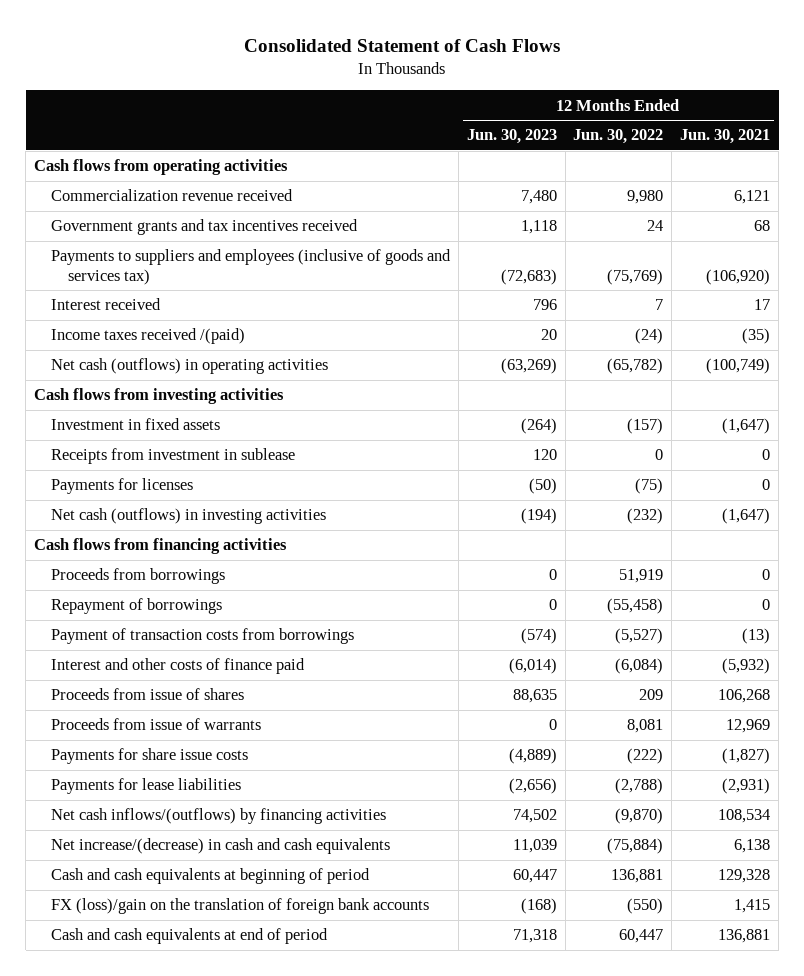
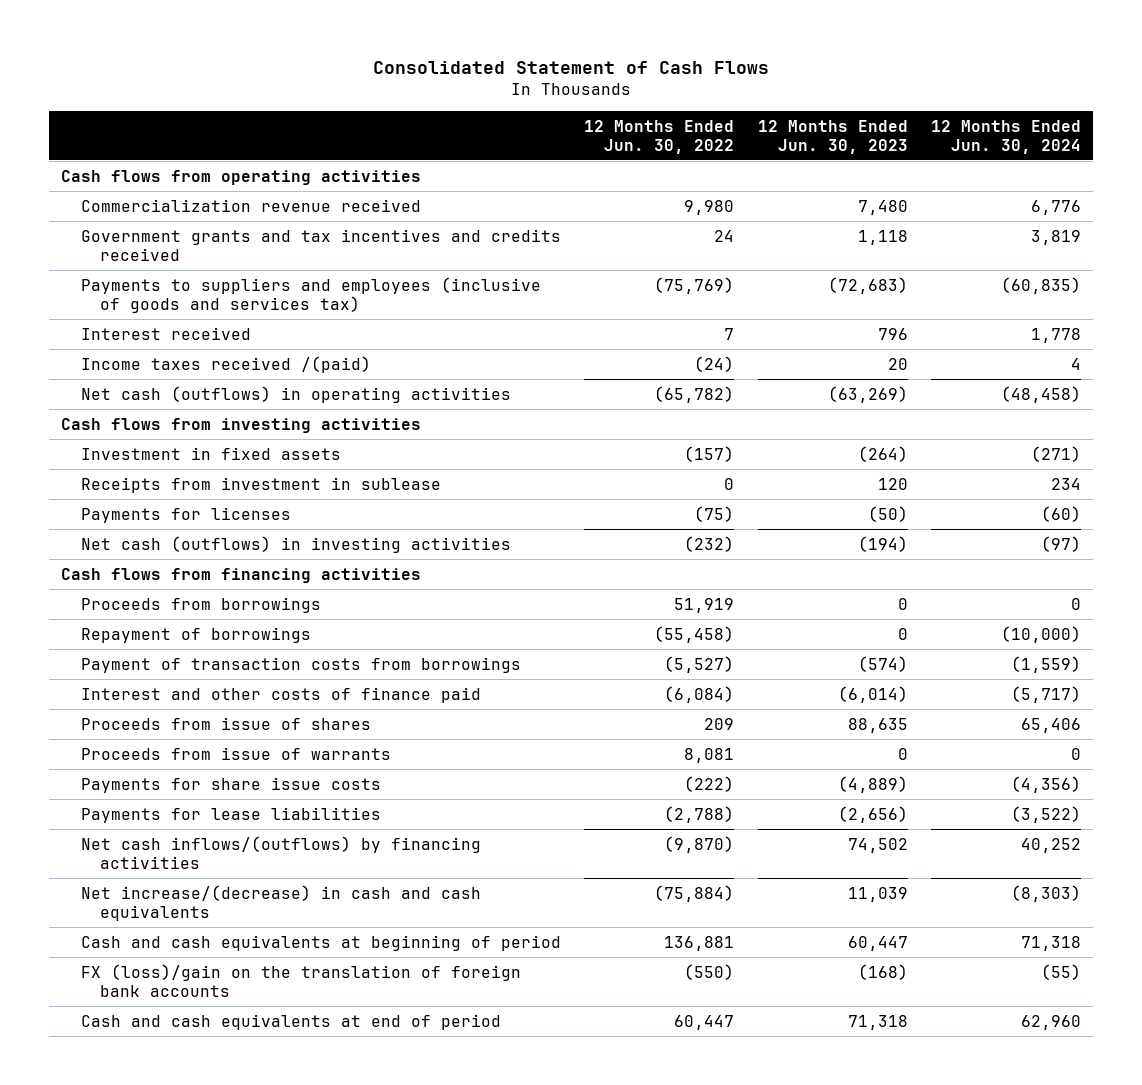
- | 12 Months Ended Jun. 30, 2023 | 12 Months Ended Jun. 30, 2022 | 12 Months Ended Jun. 30, 2021
+ | 12 Months Ended Jun. 30, 2022 | 12 Months Ended Jun. 30, 2023 | 12 Months Ended Jun. 30, 2024
- Government grants and tax incentives received | 1,118 | 24 | 68
+ Government grants and tax incentives and credits received | 24 | 1,118 | 3,819

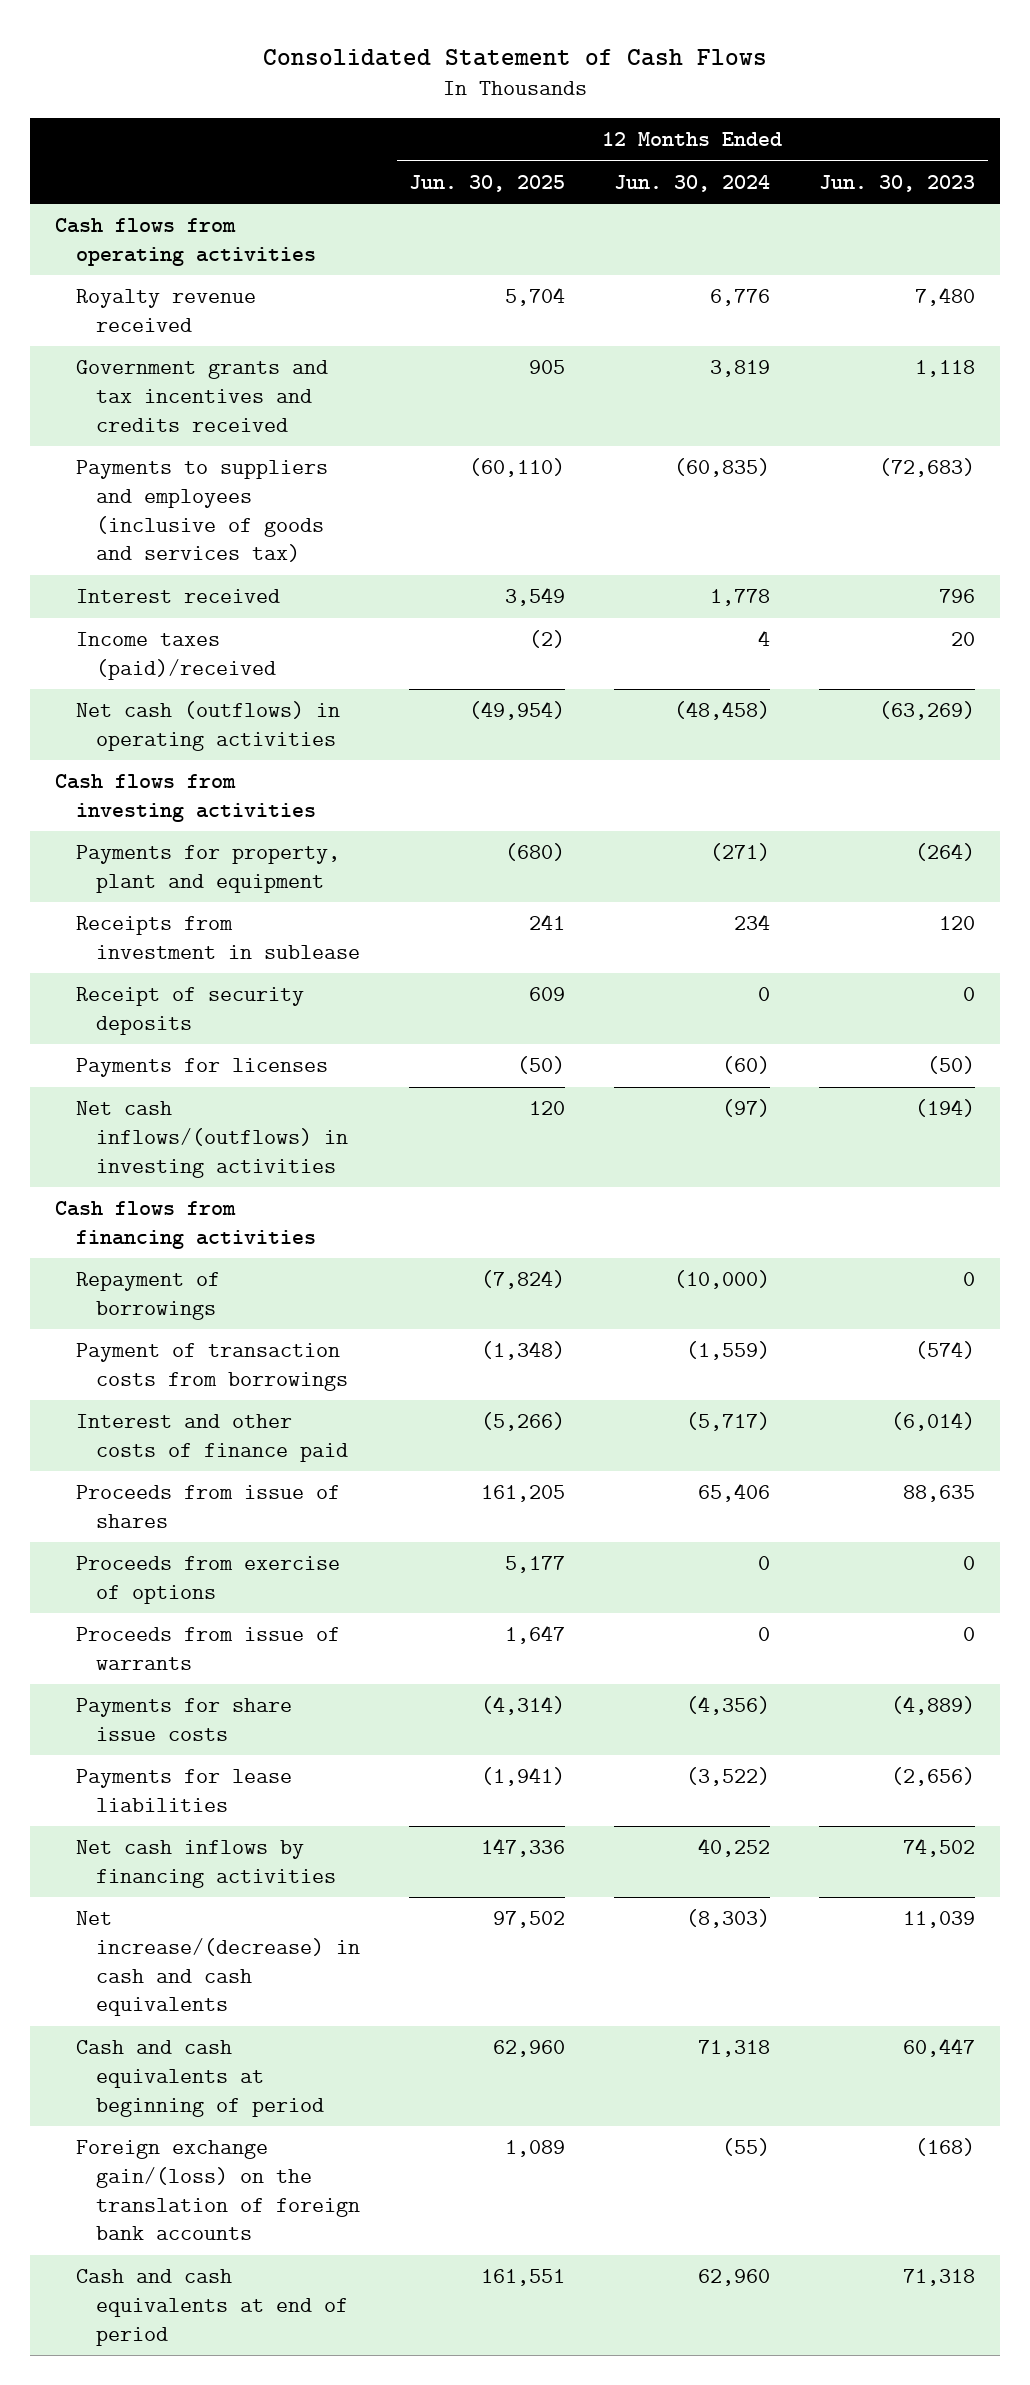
- | 12 Months Ended Jun. 30, 2022 | 12 Months Ended Jun. 30, 2023 | 12 Months Ended Jun. 30, 2024
+ | 12 Months Ended Jun. 30, 2025 | 12 Months Ended Jun. 30, 2024 | 12 Months Ended Jun. 30, 2023
- Commercialization revenue received | 9,980 | 7,480 | 6,776
+ Royalty revenue received | 5,704 | 6,776 | 7,480
- Income taxes received /(paid) | (24) | 20 | 4
+ Income taxes (paid)/received | (2) | 4 | 20
- Investment in fixed assets | (157) | (264) | (271)
+ Payments for property, plant and equipment | (680) | (271) | (264)
+ Receipt of security deposits | 609 | 0 | 0
- Net cash (outflows) in investing activities | (232) | (194) | (97)
+ Net cash inflows/(outflows) in investing activities | 120 | (97) | (194)
- Proceeds from borrowings | 51,919 | 0 | 0
+ Proceeds from exercise of options | 5,177 | 0 | 0
- Net cash inflows/(outflows) by financing activities | (9,870) | 74,502 | 40,252
+ Net cash inflows by financing activities | 147,336 | 40,252 | 74,502
- FX (loss)/gain on the translation of foreign bank accounts | (550) | (168) | (55)
+ Foreign exchange gain/(loss) on the translation of foreign bank accounts | 1,089 | (55) | (168)

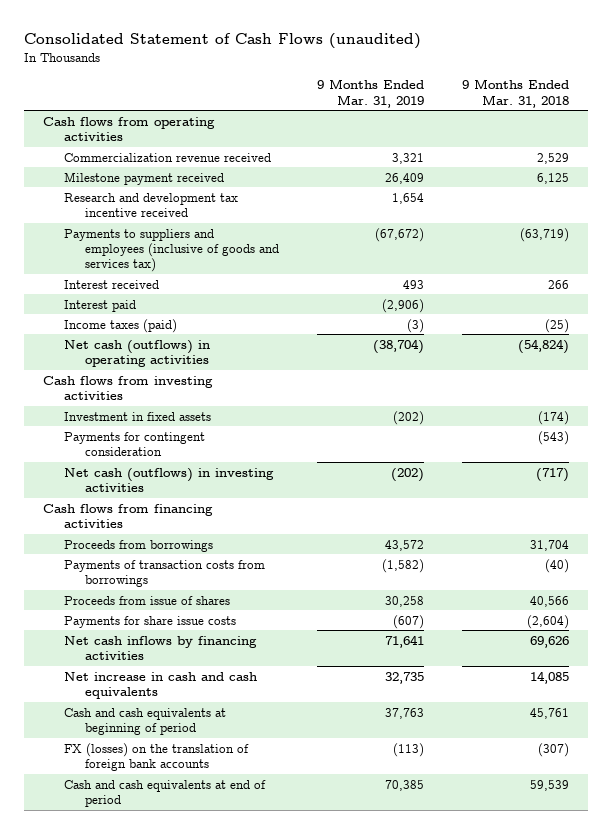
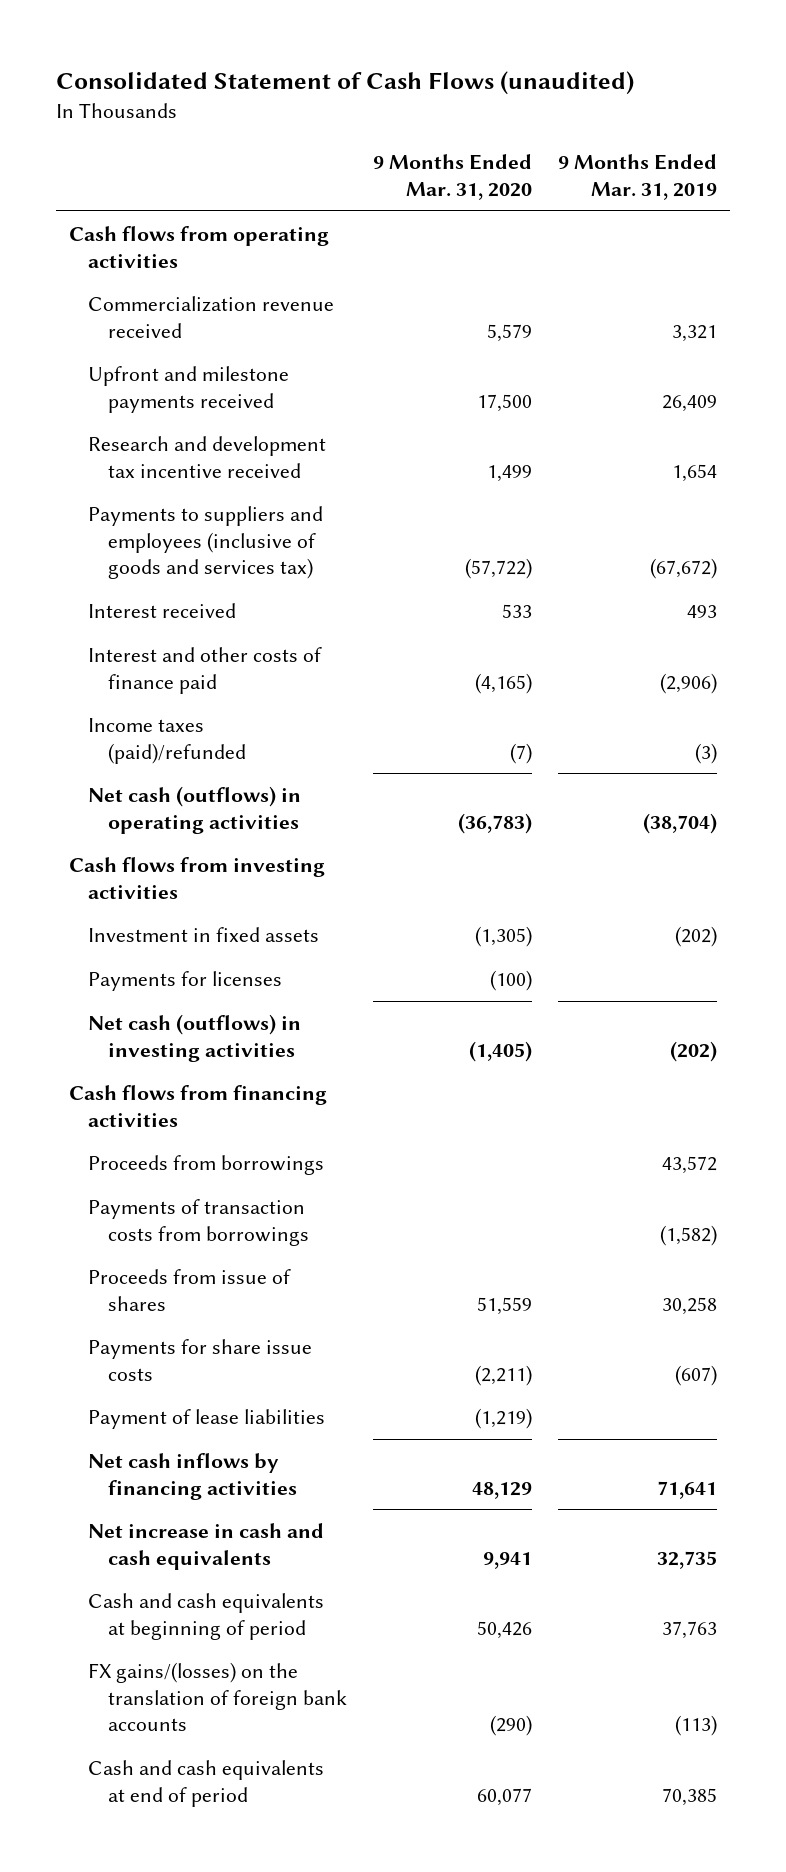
- | 9 Months Ended Mar. 31, 2019 | 9 Months Ended Mar. 31, 2018
+ | 9 Months Ended Mar. 31, 2020 | 9 Months Ended Mar. 31, 2019
- Milestone payment received | 26,409 | 6,125
+ Upfront and milestone payments received | 17,500 | 26,409
- Interest paid | (2,906) |
- Income taxes (paid) | (3) | (25)
+ Interest and other costs of finance paid | (4,165) | (2,906)
+ Income taxes (paid)/refunded | (7) | (3)
- Payments for contingent consideration | | (543)
+ Payments for licenses | (100) |
+ Payment of lease liabilities | (1,219) |
- FX (losses) on the translation of foreign bank accounts | (113) | (307)
+ FX gains/(losses) on the translation of foreign bank accounts | (290) | (113)

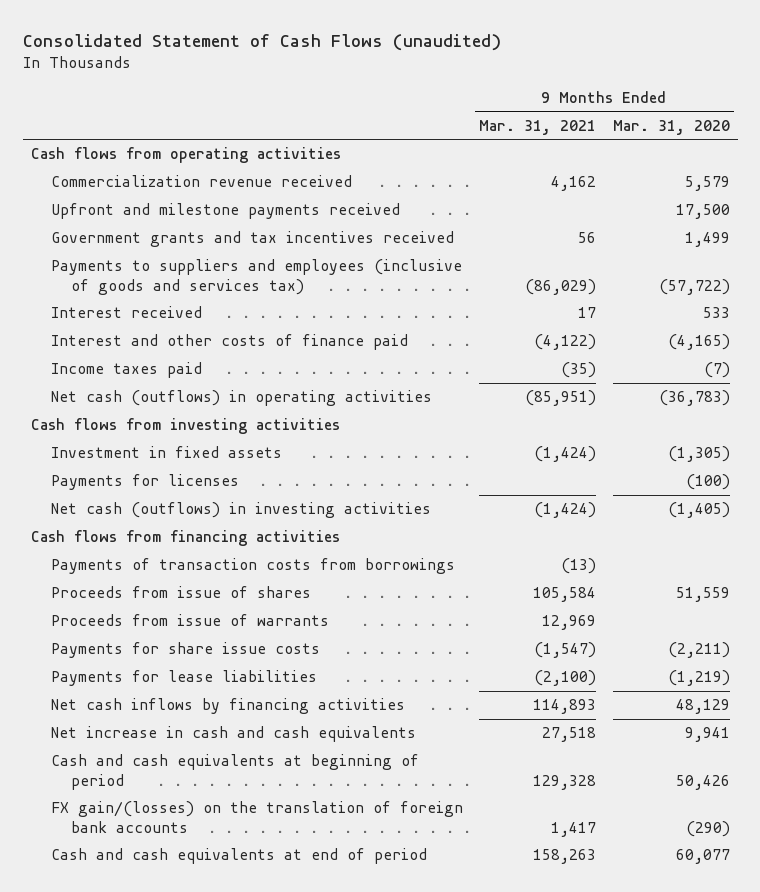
- | 9 Months Ended Mar. 31, 2020 | 9 Months Ended Mar. 31, 2019
+ | 9 Months Ended Mar. 31, 2021 | 9 Months Ended Mar. 31, 2020
- Research and development tax incentive received | 1,499 | 1,654
+ Government grants and tax incentives received | 56 | 1,499
- Income taxes (paid)/refunded | (7) | (3)
+ Income taxes paid | (35) | (7)
- Proceeds from borrowings | | 43,572
+ Proceeds from issue of warrants | 12,969 |
- Payment of lease liabilities | (1,219) |
+ Payments for lease liabilities | (2,100) | (1,219)
- FX gains/(losses) on the translation of foreign bank accounts | (290) | (113)
+ FX gain/(losses) on the translation of foreign bank accounts | 1,417 | (290)

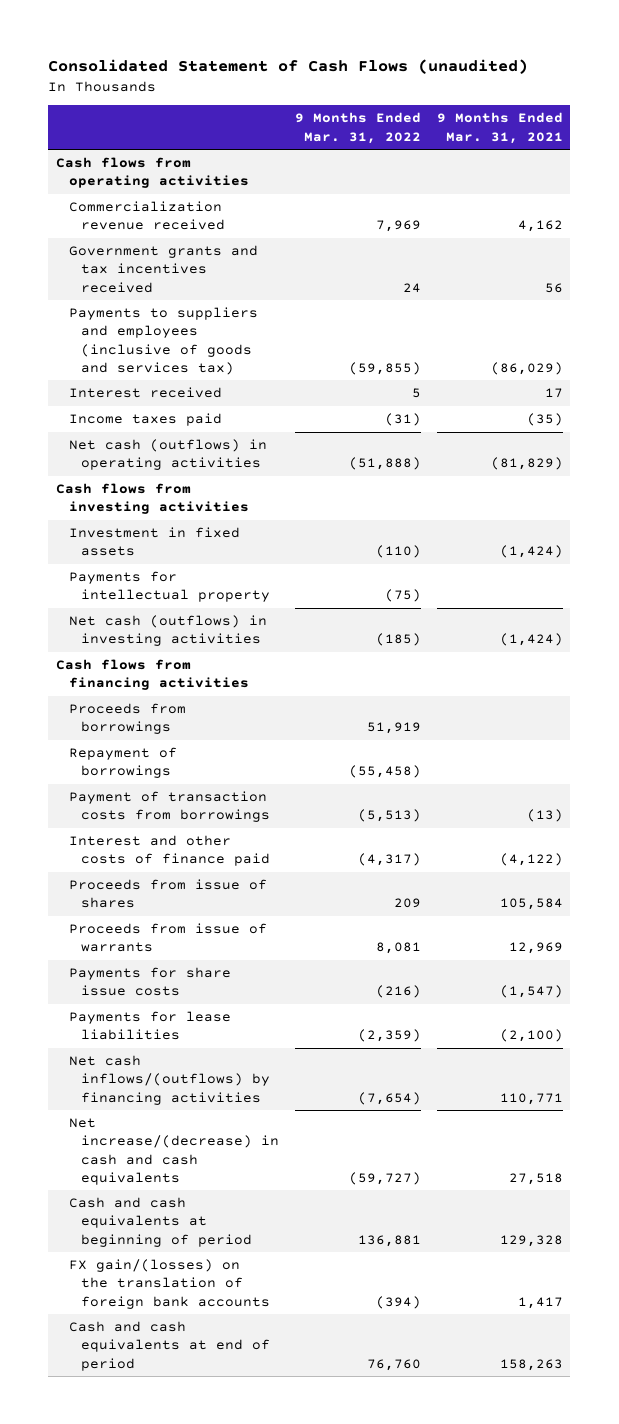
- | 9 Months Ended Mar. 31, 2021 | 9 Months Ended Mar. 31, 2020
+ | 9 Months Ended Mar. 31, 2022 | 9 Months Ended Mar. 31, 2021
- Upfront and milestone payments received | | 17,500
- Net cash (outflows) in operating activities | (85,951) | (36,783)
+ Net cash (outflows) in operating activities | (51,888) | (81,829)
- Payments for licenses | | (100)
+ Payments for intellectual property | (75) |
- Payments of transaction costs from borrowings | (13) |
+ Proceeds from borrowings | 51,919 |
+ Repayment of borrowings | (55,458) |
+ Payment of transaction costs from borrowings | (5,513) | (13)
moved down: Interest and other costs of finance paid | (4,317) | (4,122)
- Net cash inflows by financing activities | 114,893 | 48,129
- Net increase in cash and cash equivalents | 27,518 | 9,941
+ Net cash inflows/(outflows) by financing activities | (7,654) | 110,771
+ Net increase/(decrease) in cash and cash equivalents | (59,727) | 27,518

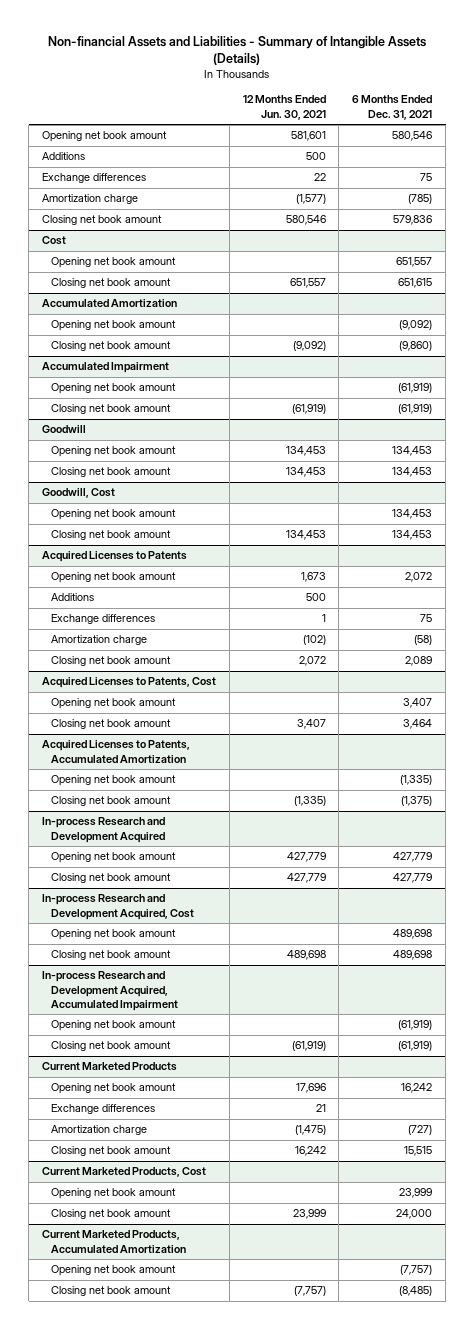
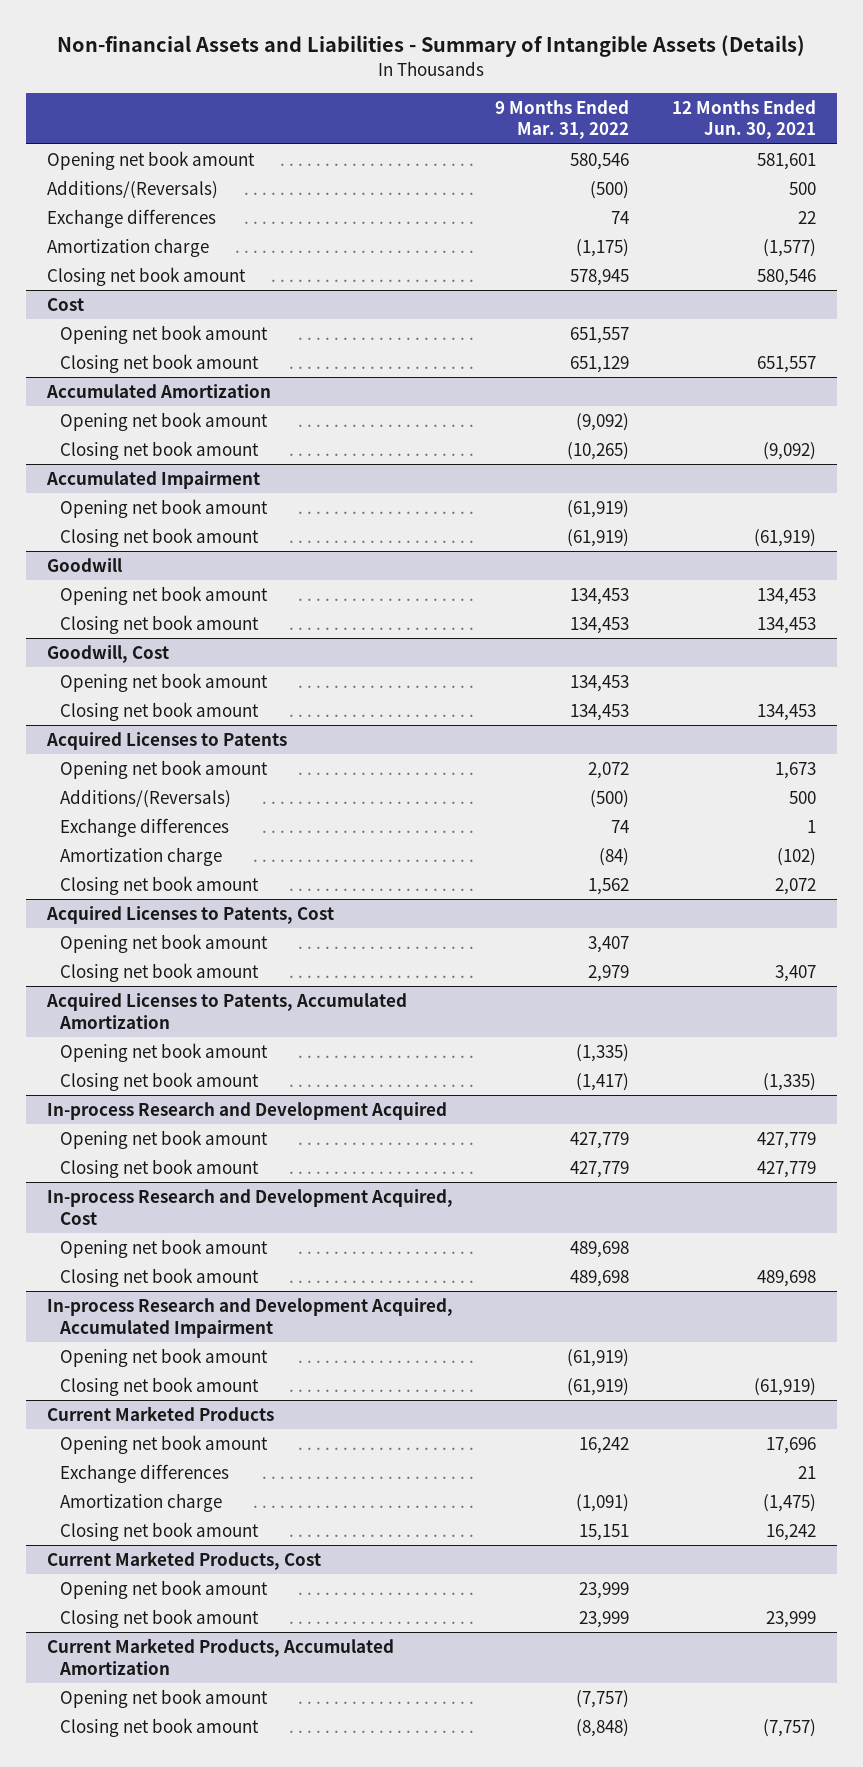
- | 12 Months Ended Jun. 30, 2021 | 6 Months Ended Dec. 31, 2021
+ | 9 Months Ended Mar. 31, 2022 | 12 Months Ended Jun. 30, 2021
- Additions | 500 |
+ Additions/(Reversals) | (500) | 500
@ Acquired Licenses to Patents
- Additions | 500 |
+ Additions/(Reversals) | (500) | 500

